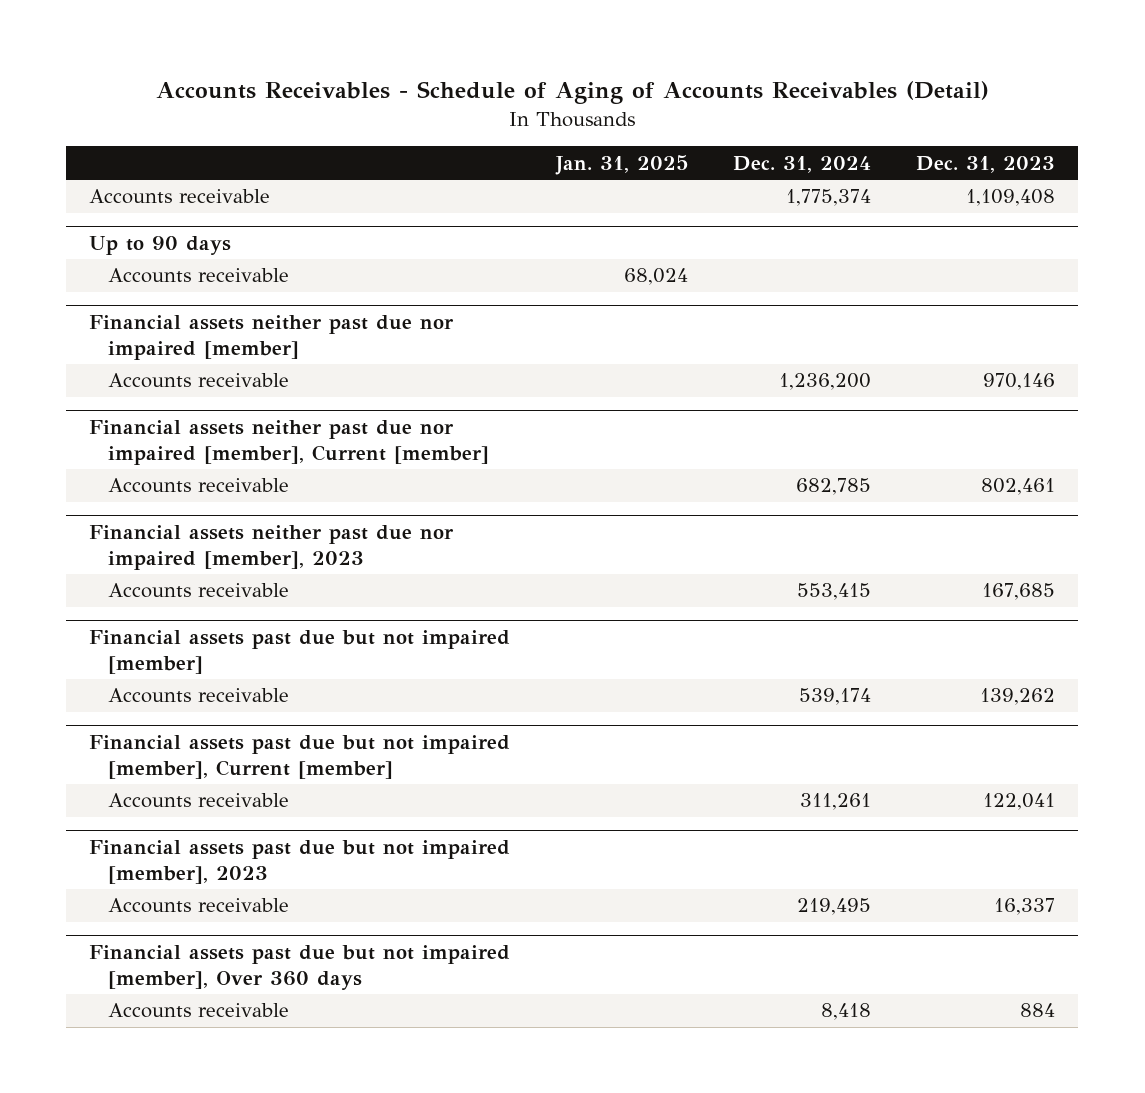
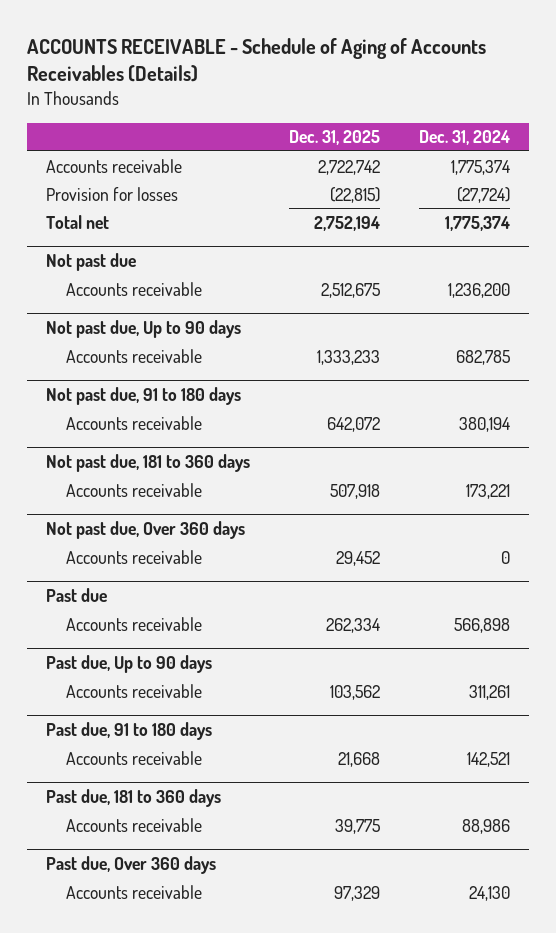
- Accounts Receivables - Schedule of Aging of Accounts Receivables (Detail)
+ ACCOUNTS RECEIVABLE - Schedule of Aging of Accounts Receivables (Details)
- | Jan. 31, 2025 | Dec. 31, 2024 | Dec. 31, 2023
+ | Dec. 31, 2025 | Dec. 31, 2024
- Up to 90 days
- Accounts receivable | 68,024 | |
- Financial assets neither past due nor impaired [member]
+ Provision for losses | (22,815) | (27,724)
+ Total net | 2,752,194 | 1,775,374
+ Not past due
- Financial assets neither past due nor impaired [member], Current [member]
+ Not past due, Up to 90 days
- Financial assets neither past due nor impaired [member], 2023
- Accounts receivable | | 553,415 | 167,685
- Financial assets past due but not impaired [member]
- Accounts receivable | | 539,174 | 139,262
- Financial assets past due but not impaired [member], Current [member]
+ Not past due, 91 to 180 days
+ Accounts receivable | 642,072 | 380,194
+ Not past due, 181 to 360 days
+ Accounts receivable | 507,918 | 173,221
+ Not past due, Over 360 days
+ Accounts receivable | 29,452 | 0
+ Past due
+ Accounts receivable | 262,334 | 566,898
+ Past due, Up to 90 days
- Financial assets past due but not impaired [member], 2023
- Accounts receivable | | 219,495 | 16,337
- Financial assets past due but not impaired [member], Over 360 days
- Accounts receivable | | 8,418 | 884
+ Past due, 91 to 180 days
+ Accounts receivable | 21,668 | 142,521
+ Past due, 181 to 360 days
+ Accounts receivable | 39,775 | 88,986
+ Past due, Over 360 days
+ Accounts receivable | 97,329 | 24,130

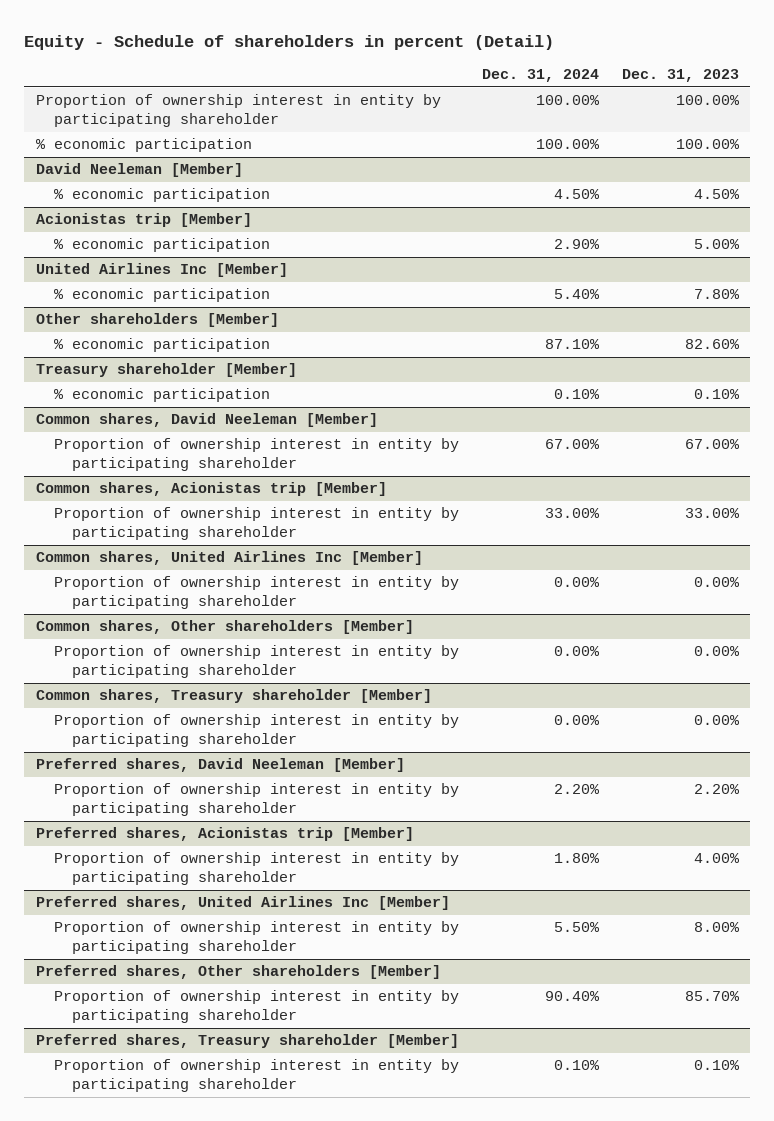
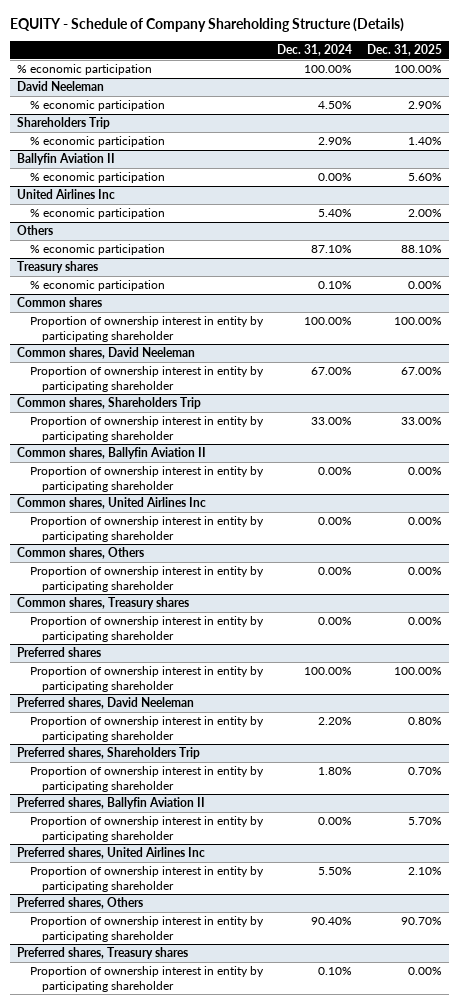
- Equity - Schedule of shareholders in percent (Detail)
+ EQUITY - Schedule of Company Shareholding Structure (Details)
- | Dec. 31, 2024 | Dec. 31, 2023
+ | Dec. 31, 2024 | Dec. 31, 2025
- Proportion of ownership interest in entity by participating shareholder | 100.00% | 100.00%
- David Neeleman [Member]
+ David Neeleman
- Acionistas trip [Member]
+ Shareholders Trip
- United Airlines Inc [Member]
+ Ballyfin Aviation II
+ % economic participation | 0.00% | 5.60%
+ United Airlines Inc
- Other shareholders [Member]
+ Others
- Treasury shareholder [Member]
+ Treasury shares
- Common shares, David Neeleman [Member]
+ Common shares
+ Proportion of ownership interest in entity by participating shareholder | 100.00% | 100.00%
+ Common shares, David Neeleman
- Common shares, Acionistas trip [Member]
+ Common shares, Shareholders Trip
- Common shares, United Airlines Inc [Member]
+ Common shares, Ballyfin Aviation II
- Common shares, Other shareholders [Member]
+ Common shares, United Airlines Inc
- Common shares, Treasury shareholder [Member]
+ Common shares, Others
- Preferred shares, David Neeleman [Member]
+ Common shares, Treasury shares
+ Proportion of ownership interest in entity by participating shareholder | 0.00% | 0.00%
+ Preferred shares
+ Proportion of ownership interest in entity by participating shareholder | 100.00% | 100.00%
+ Preferred shares, David Neeleman
- Preferred shares, Acionistas trip [Member]
+ Preferred shares, Shareholders Trip
- Preferred shares, United Airlines Inc [Member]
+ Preferred shares, Ballyfin Aviation II
+ Proportion of ownership interest in entity by participating shareholder | 0.00% | 5.70%
+ Preferred shares, United Airlines Inc
- Preferred shares, Other shareholders [Member]
+ Preferred shares, Others
- Preferred shares, Treasury shareholder [Member]
+ Preferred shares, Treasury shares

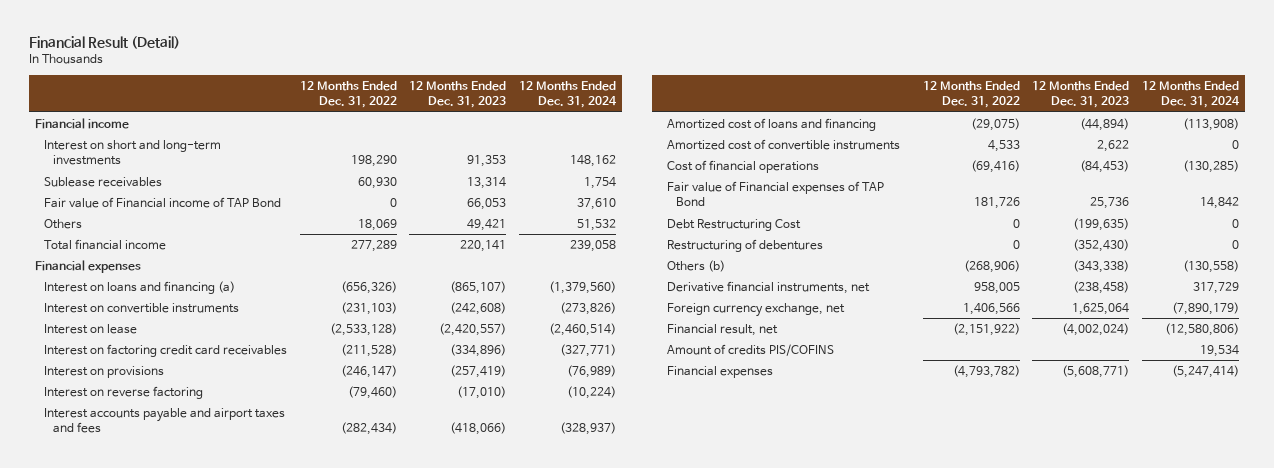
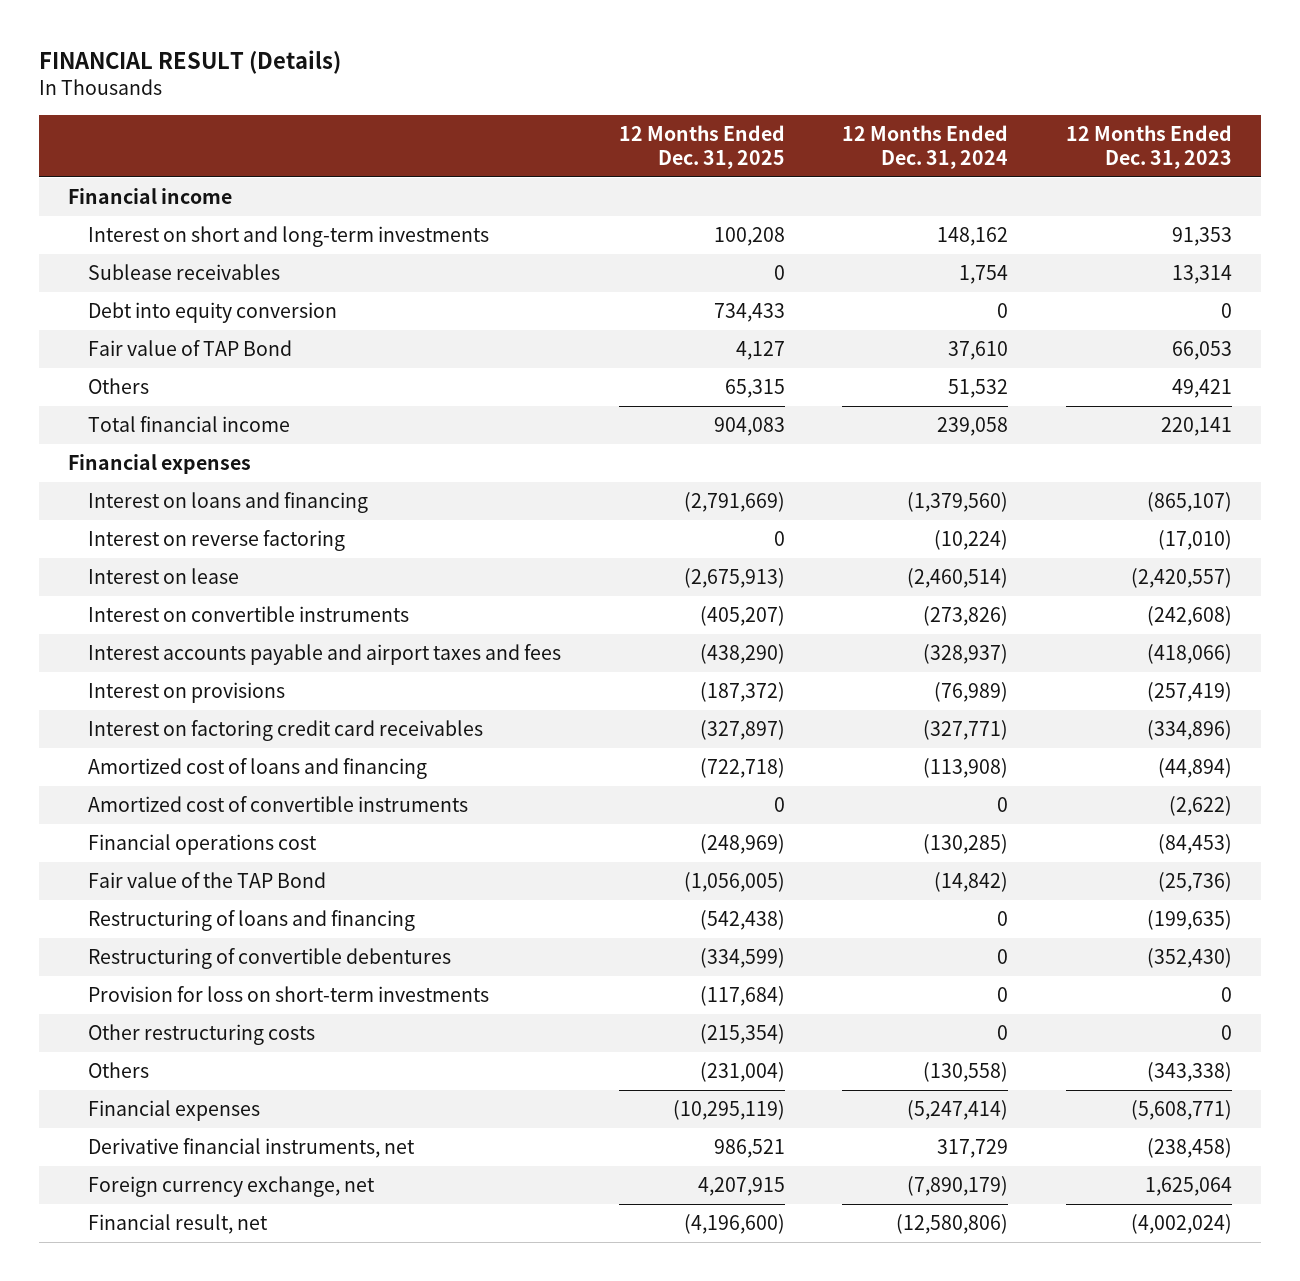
- Financial Result (Detail)
+ FINANCIAL RESULT (Details)
- | 12 Months Ended Dec. 31, 2022 | 12 Months Ended Dec. 31, 2023 | 12 Months Ended Dec. 31, 2024
+ | 12 Months Ended Dec. 31, 2025 | 12 Months Ended Dec. 31, 2024 | 12 Months Ended Dec. 31, 2023
- Fair value of Financial income of TAP Bond | 0 | 66,053 | 37,610
+ Debt into equity conversion | 734,433 | 0 | 0
+ Fair value of TAP Bond | 4,127 | 37,610 | 66,053
- Interest on loans and financing (a) | (656,326) | (865,107) | (1,379,560)
+ Interest on loans and financing | (2,791,669) | (1,379,560) | (865,107)
moved down: Interest on lease | (2,675,913) | (2,460,514) | (2,420,557)
moved down: Interest on convertible instruments | (405,207) | (273,826) | (242,608)
moved down: Interest on provisions | (187,372) | (76,989) | (257,419)
moved down: Interest on factoring credit card receivables | (327,897) | (327,771) | (334,896)
- Amortized cost of convertible instruments | 4,533 | 2,622 | 0
- Cost of financial operations | (69,416) | (84,453) | (130,285)
- Fair value of Financial expenses of TAP Bond | 181,726 | 25,736 | 14,842
- Debt Restructuring Cost | 0 | (199,635) | 0
- Restructuring of debentures | 0 | (352,430) | 0
- Others (b) | (268,906) | (343,338) | (130,558)
+ Amortized cost of convertible instruments | 0 | 0 | (2,622)
+ Financial operations cost | (248,969) | (130,285) | (84,453)
+ Fair value of the TAP Bond | (1,056,005) | (14,842) | (25,736)
+ Restructuring of loans and financing | (542,438) | 0 | (199,635)
+ Restructuring of convertible debentures | (334,599) | 0 | (352,430)
+ Provision for loss on short-term investments | (117,684) | 0 | 0
+ Other restructuring costs | (215,354) | 0 | 0
+ Others | (231,004) | (130,558) | (343,338)
moved up: Financial expenses | (10,295,119) | (5,247,414) | (5,608,771)
- Amount of credits PIS/COFINS | | | 19,534

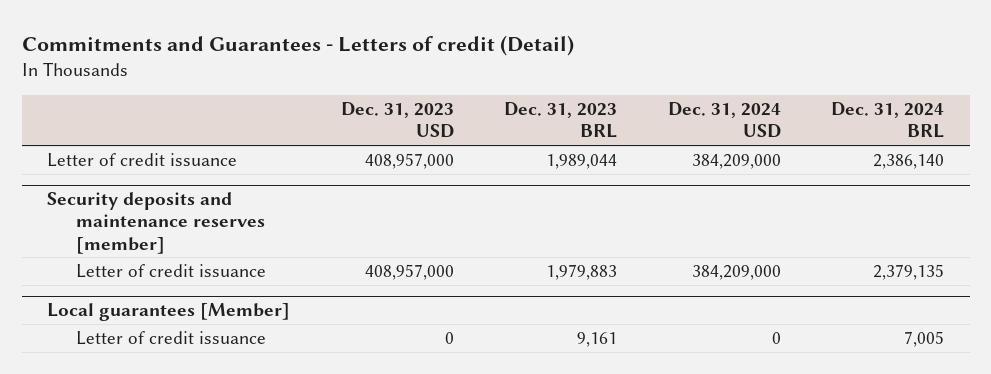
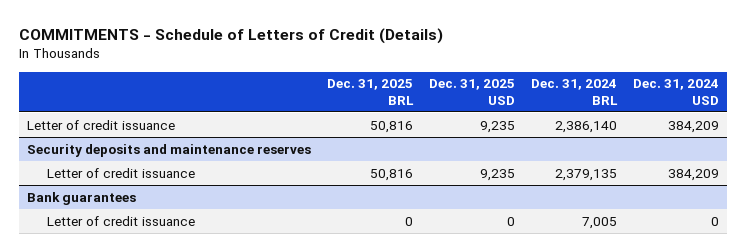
- Commitments and Guarantees - Letters of credit (Detail)
+ COMMITMENTS - Schedule of Letters of Credit (Details)
- | Dec. 31, 2023 USD | Dec. 31, 2023 BRL | Dec. 31, 2024 USD | Dec. 31, 2024 BRL
+ | Dec. 31, 2025 BRL | Dec. 31, 2025 USD | Dec. 31, 2024 BRL | Dec. 31, 2024 USD
- Letter of credit issuance | 408,957,000 | 1,989,044 | 384,209,000 | 2,386,140
- Security deposits and maintenance reserves [member]
- Letter of credit issuance | 408,957,000 | 1,979,883 | 384,209,000 | 2,379,135
- Local guarantees [Member]
+ Letter of credit issuance | 50,816 | 9,235 | 2,386,140 | 384,209
+ Security deposits and maintenance reserves
+ Letter of credit issuance | 50,816 | 9,235 | 2,379,135 | 384,209
+ Bank guarantees

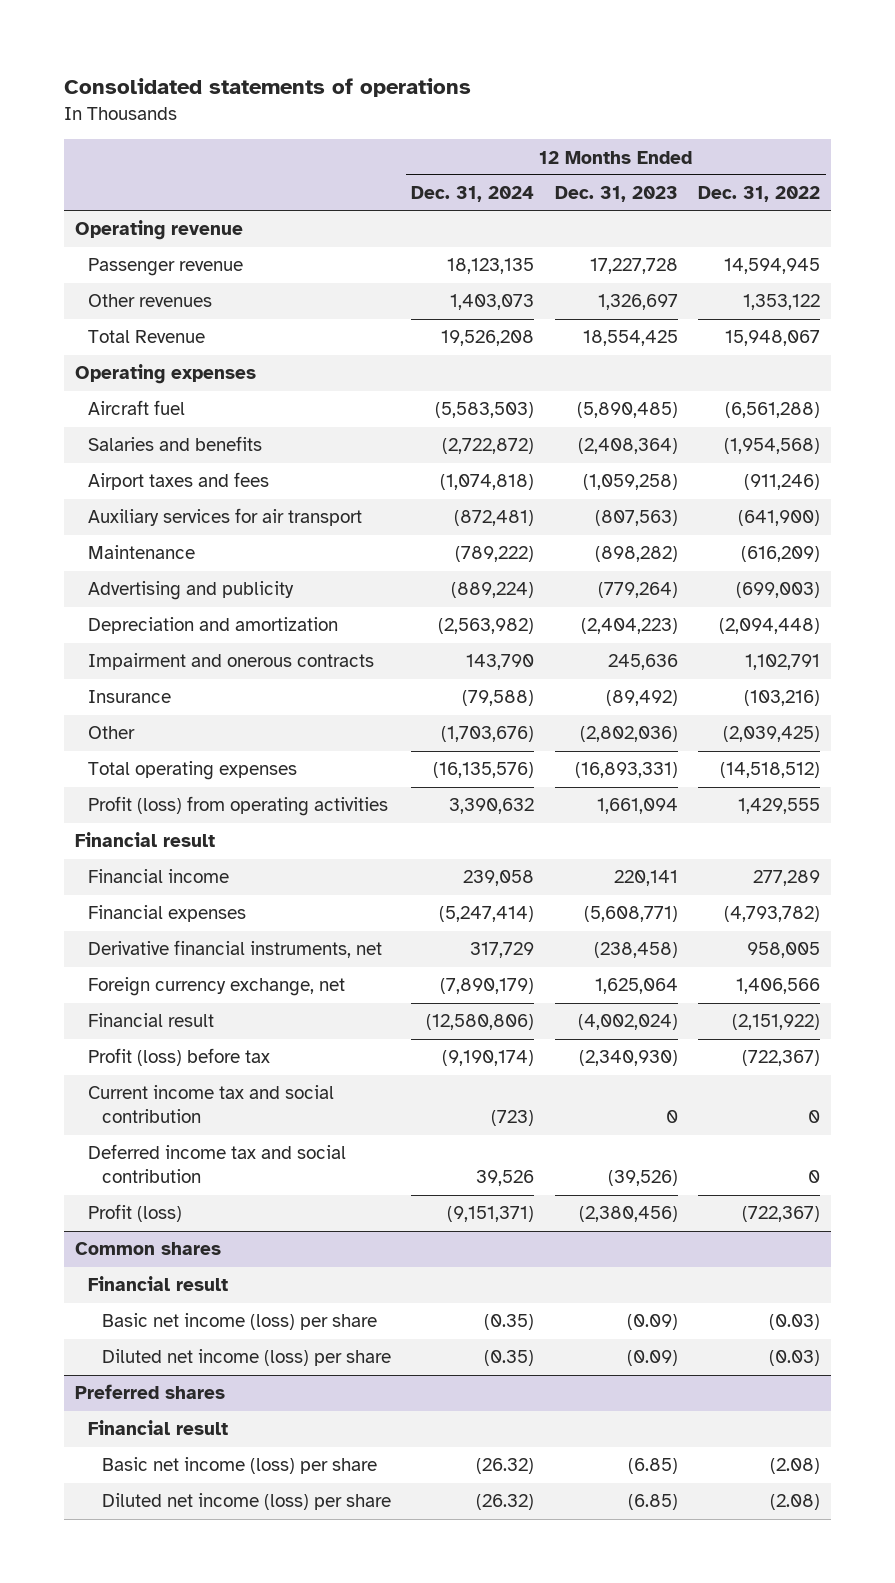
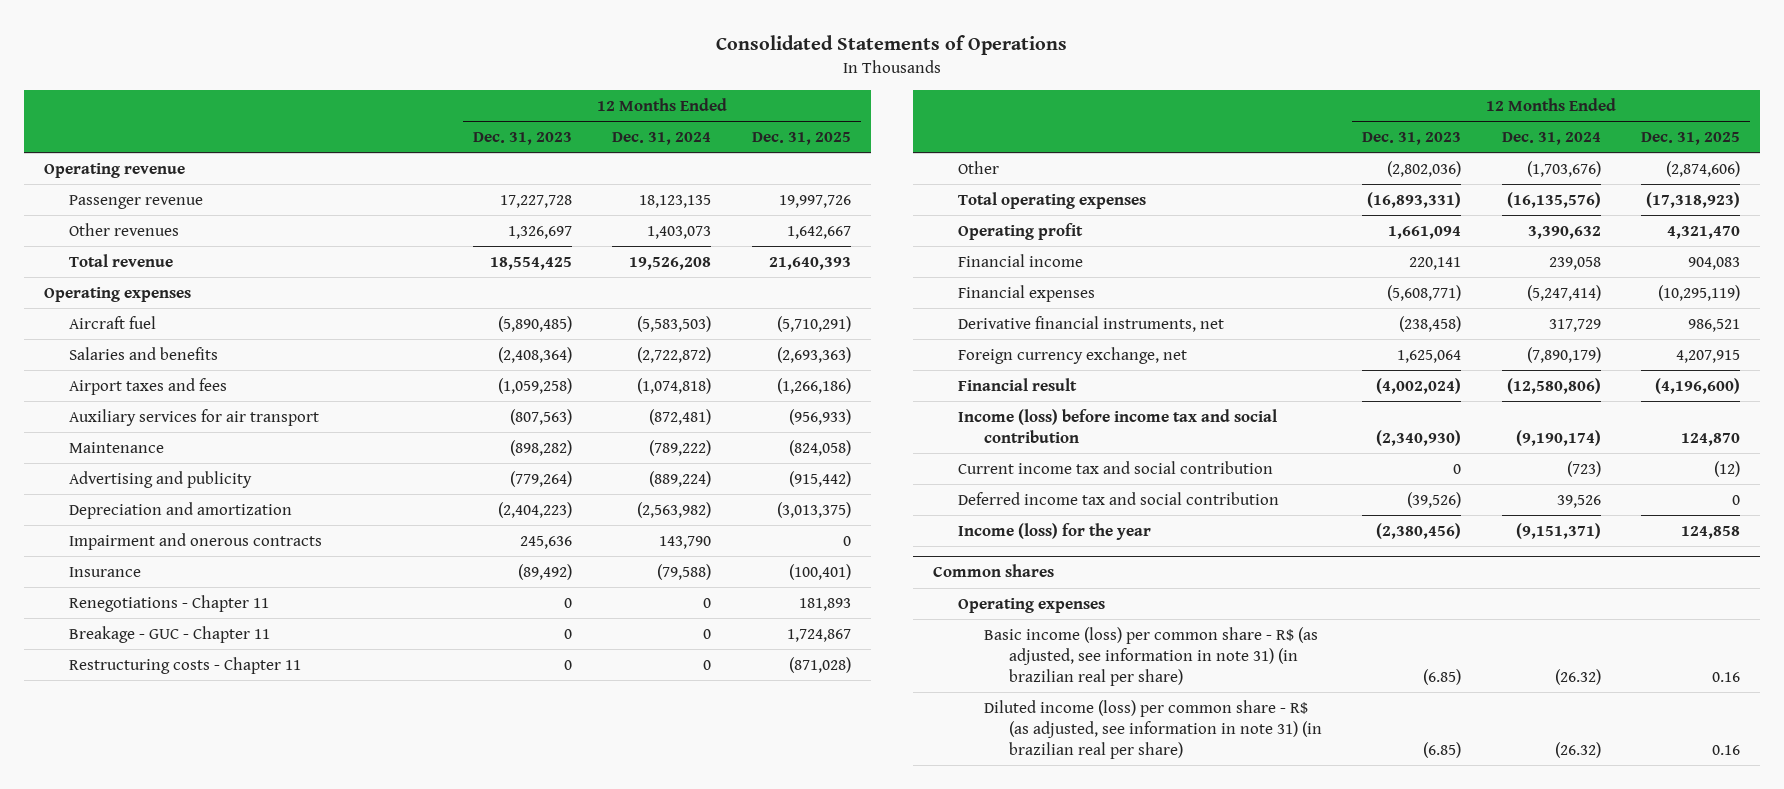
- Consolidated statements of operations
+ Consolidated Statements of Operations
- | 12 Months Ended Dec. 31, 2024 | 12 Months Ended Dec. 31, 2023 | 12 Months Ended Dec. 31, 2022
+ | 12 Months Ended Dec. 31, 2023 | 12 Months Ended Dec. 31, 2024 | 12 Months Ended Dec. 31, 2025
- Total Revenue | 19,526,208 | 18,554,425 | 15,948,067
+ Total revenue | 18,554,425 | 19,526,208 | 21,640,393
+ Renegotiations - Chapter 11 | 0 | 0 | 181,893
+ Breakage - GUC - Chapter 11 | 0 | 0 | 1,724,867
+ Restructuring costs - Chapter 11 | 0 | 0 | (871,028)
- Profit (loss) from operating activities | 3,390,632 | 1,661,094 | 1,429,555
- Financial result
+ Operating profit | 1,661,094 | 3,390,632 | 4,321,470
- Profit (loss) before tax | (9,190,174) | (2,340,930) | (722,367)
+ Income (loss) before income tax and social contribution | (2,340,930) | (9,190,174) | 124,870
- Profit (loss) | (9,151,371) | (2,380,456) | (722,367)
+ Income (loss) for the year | (2,380,456) | (9,151,371) | 124,858
@ Common shares
- Financial result
- Basic net income (loss) per share | (0.35) | (0.09) | (0.03)
- Diluted net income (loss) per share | (0.35) | (0.09) | (0.03)
- Preferred shares
- Financial result
- Basic net income (loss) per share | (26.32) | (6.85) | (2.08)
- Diluted net income (loss) per share | (26.32) | (6.85) | (2.08)
@ Common shares
+ Operating expenses
+ Basic income (loss) per common share - R$ (as adjusted, see information in note 31) (in brazilian real per share) | (6.85) | (26.32) | 0.16
+ Diluted income (loss) per common share - R$ (as adjusted, see information in note 31) (in brazilian real per share) | (6.85) | (26.32) | 0.16

